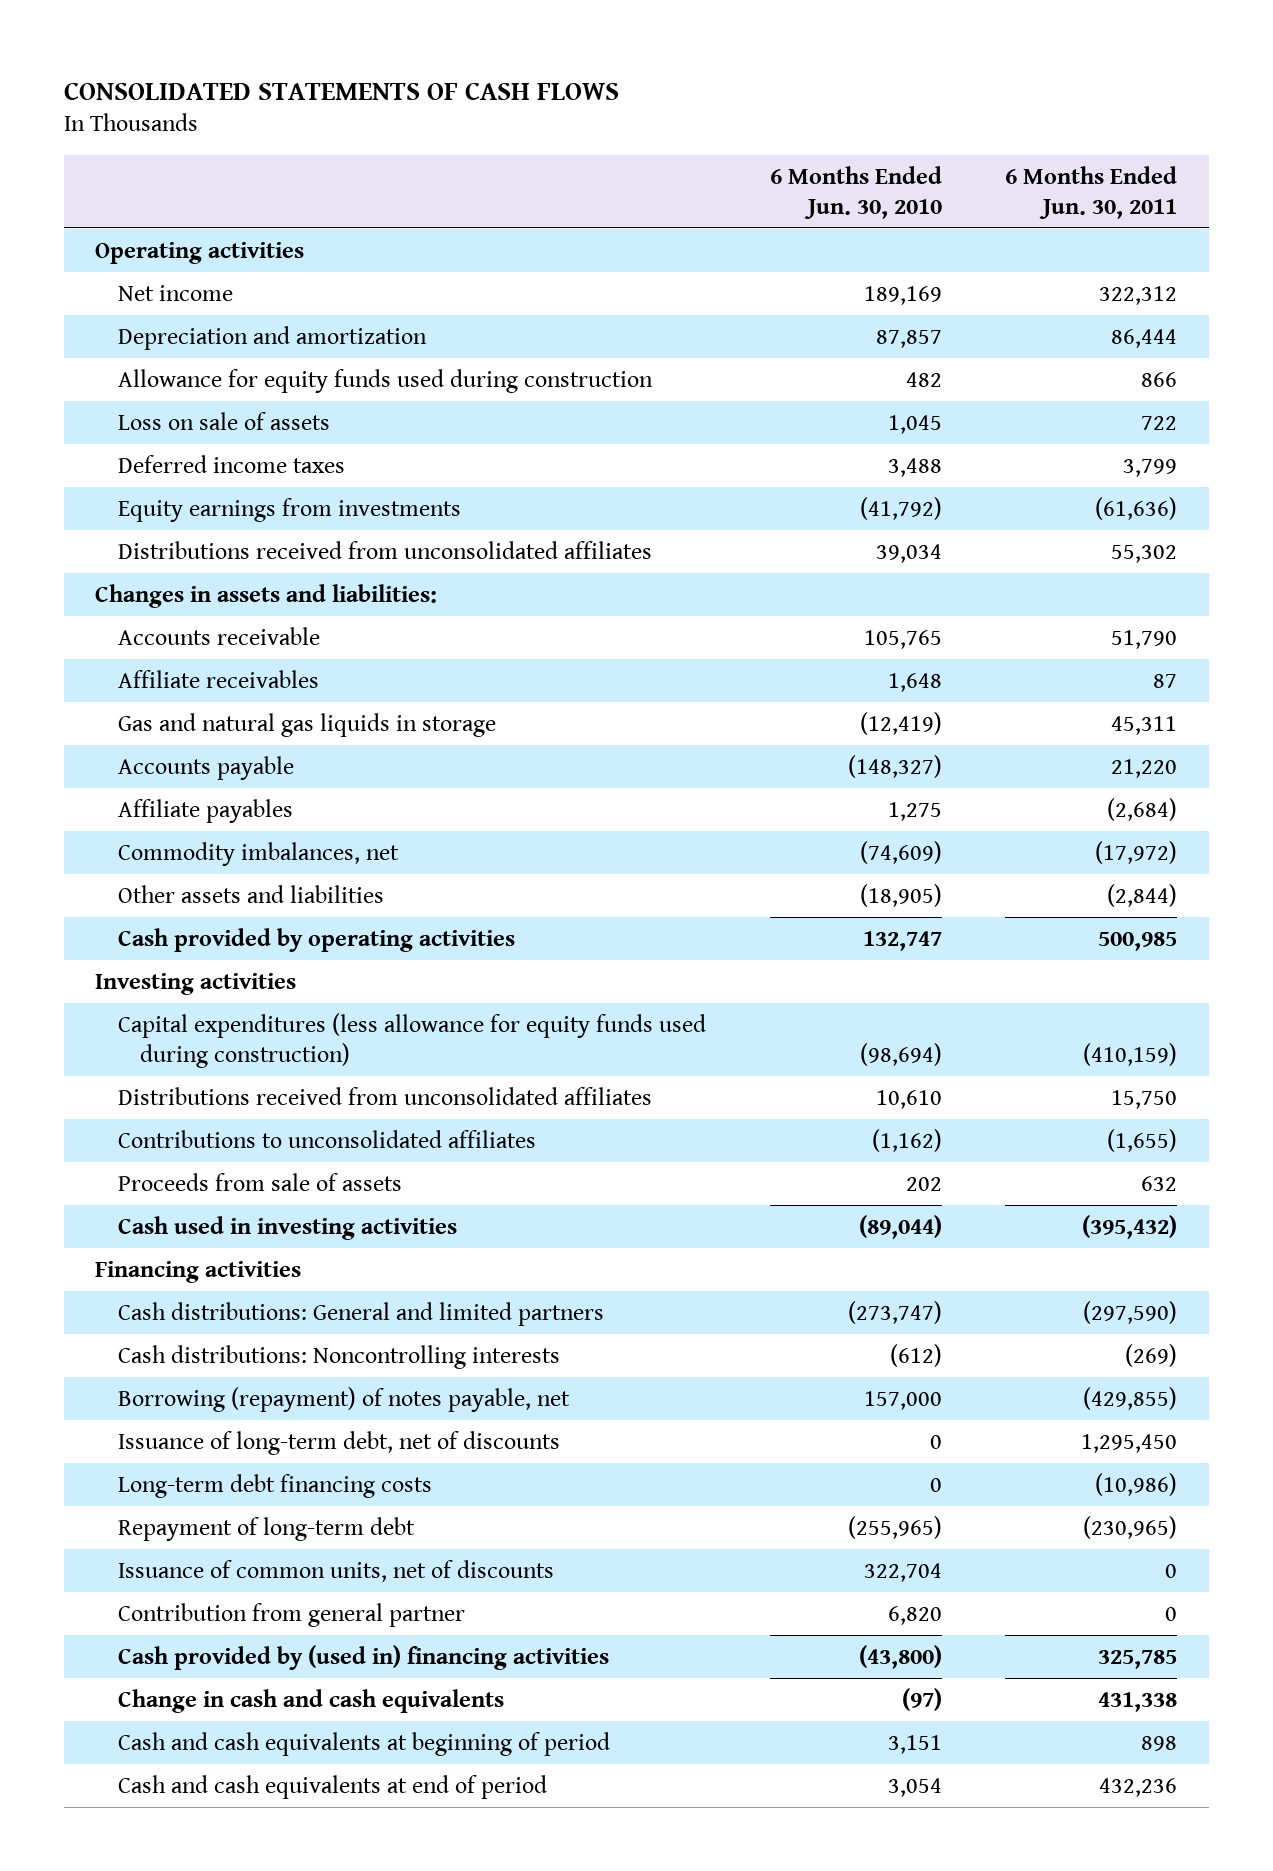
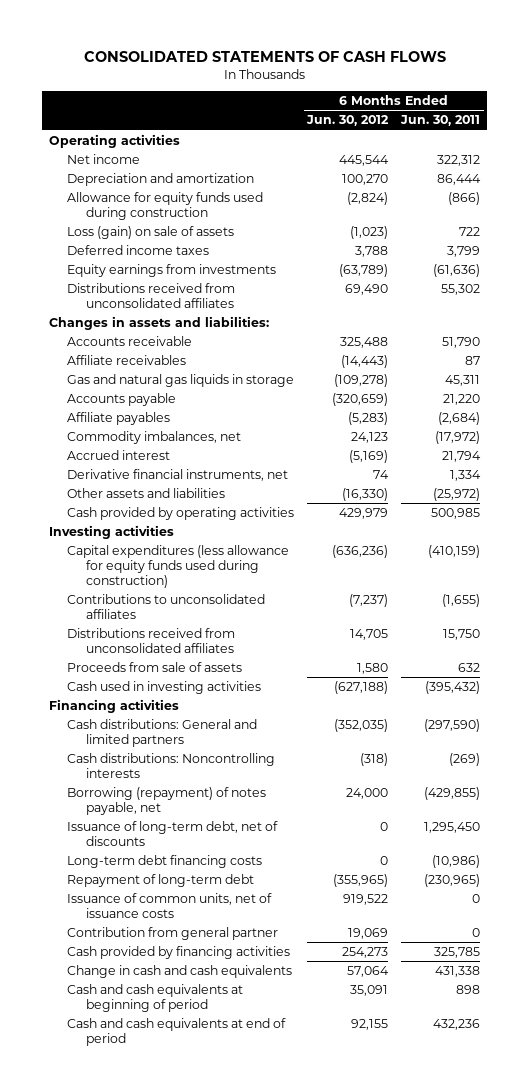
- | 6 Months Ended Jun. 30, 2010 | 6 Months Ended Jun. 30, 2011
+ | 6 Months Ended Jun. 30, 2012 | 6 Months Ended Jun. 30, 2011
- Allowance for equity funds used during construction | 482 | 866
- Loss on sale of assets | 1,045 | 722
+ Allowance for equity funds used during construction | (2,824) | (866)
+ Loss (gain) on sale of assets | (1,023) | 722
- Other assets and liabilities | (18,905) | (2,844)
+ Accrued interest | (5,169) | 21,794
+ Derivative financial instruments, net | 74 | 1,334
+ Other assets and liabilities | (16,330) | (25,972)
moved down: Distributions received from unconsolidated affiliates | 14,705 | 15,750
- Issuance of common units, net of discounts | 322,704 | 0
+ Issuance of common units, net of issuance costs | 919,522 | 0
- Cash provided by (used in) financing activities | (43,800) | 325,785
+ Cash provided by financing activities | 254,273 | 325,785

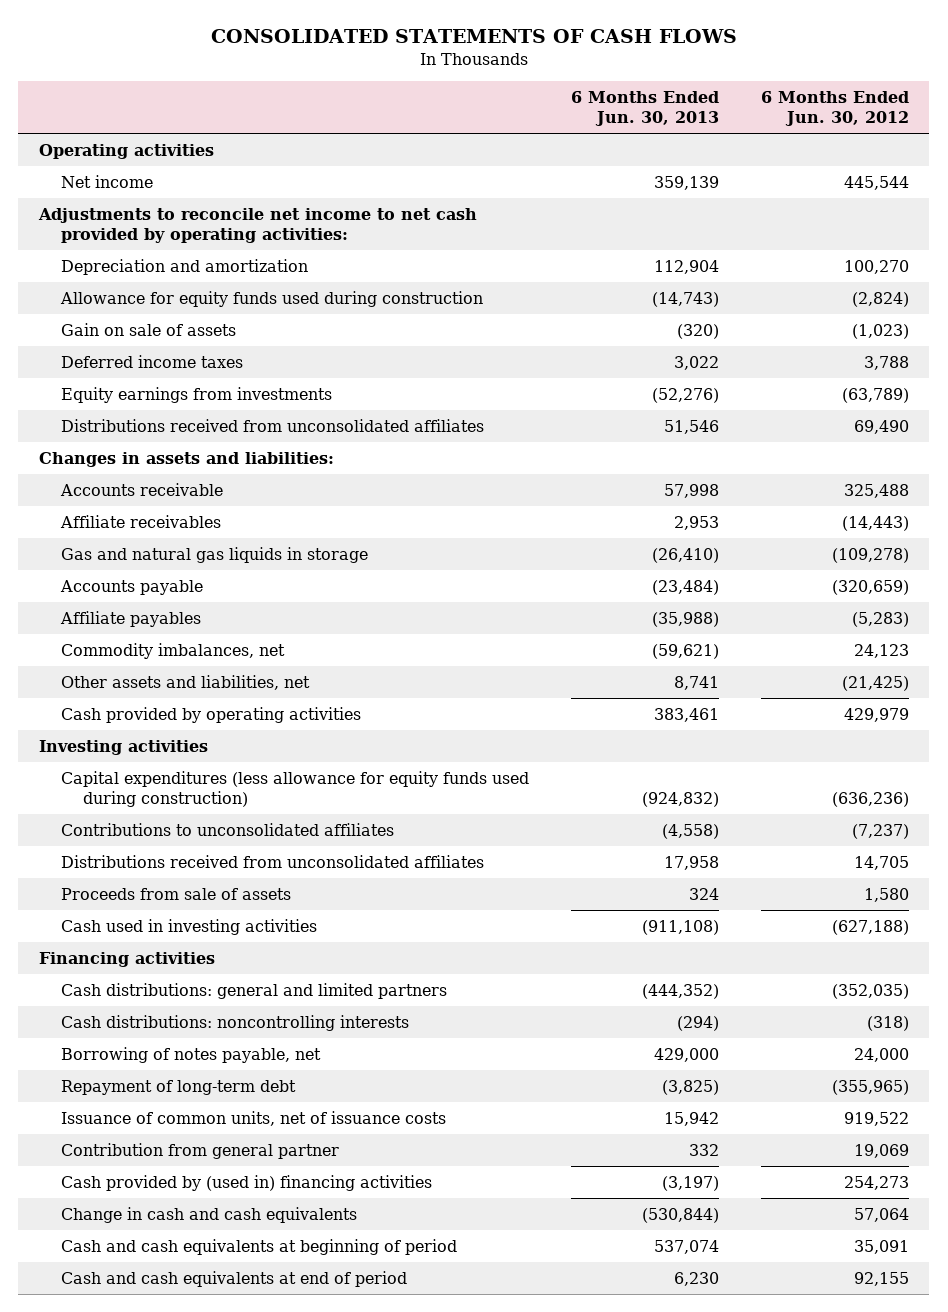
- | 6 Months Ended Jun. 30, 2012 | 6 Months Ended Jun. 30, 2011
+ | 6 Months Ended Jun. 30, 2013 | 6 Months Ended Jun. 30, 2012
+ Adjustments to reconcile net income to net cash provided by operating activities:
- Loss (gain) on sale of assets | (1,023) | 722
+ Gain on sale of assets | (320) | (1,023)
- Accrued interest | (5,169) | 21,794
- Derivative financial instruments, net | 74 | 1,334
- Other assets and liabilities | (16,330) | (25,972)
+ Other assets and liabilities, net | 8,741 | (21,425)
- Cash distributions: General and limited partners | (352,035) | (297,590)
- Cash distributions: Noncontrolling interests | (318) | (269)
- Borrowing (repayment) of notes payable, net | 24,000 | (429,855)
- Issuance of long-term debt, net of discounts | 0 | 1,295,450
- Long-term debt financing costs | 0 | (10,986)
+ Cash distributions: general and limited partners | (444,352) | (352,035)
+ Cash distributions: noncontrolling interests | (294) | (318)
+ Borrowing of notes payable, net | 429,000 | 24,000
- Cash provided by financing activities | 254,273 | 325,785
+ Cash provided by (used in) financing activities | (3,197) | 254,273

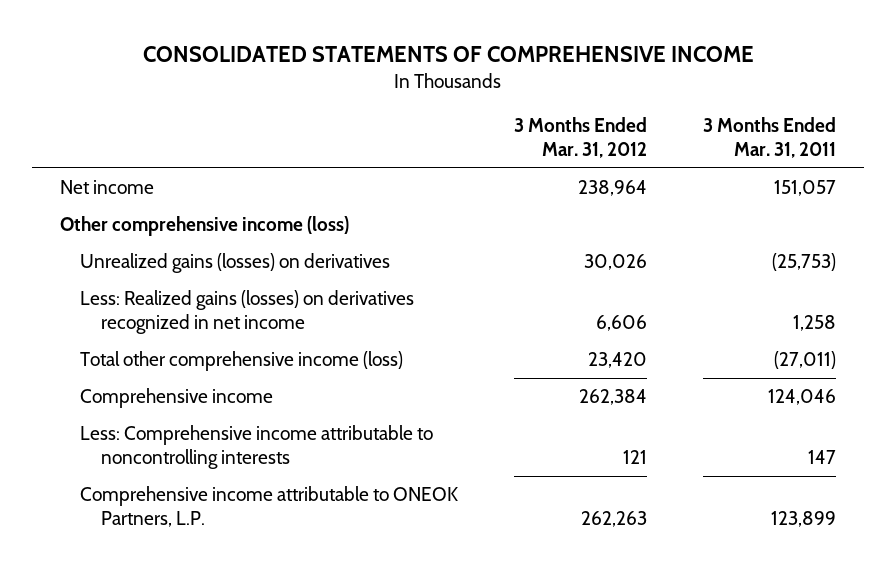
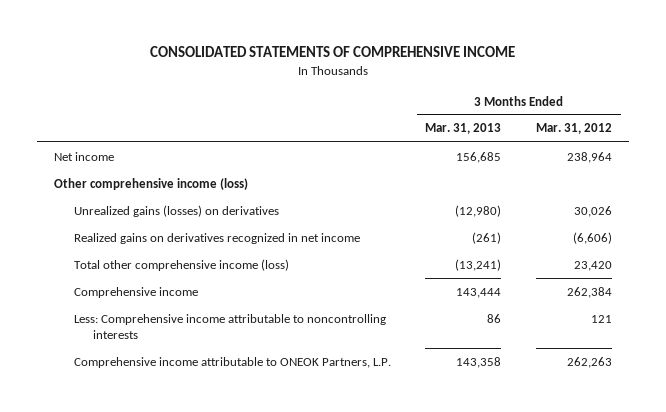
- | 3 Months Ended Mar. 31, 2012 | 3 Months Ended Mar. 31, 2011
+ | 3 Months Ended Mar. 31, 2013 | 3 Months Ended Mar. 31, 2012
- Less: Realized gains (losses) on derivatives recognized in net income | 6,606 | 1,258
+ Realized gains on derivatives recognized in net income | (261) | (6,606)

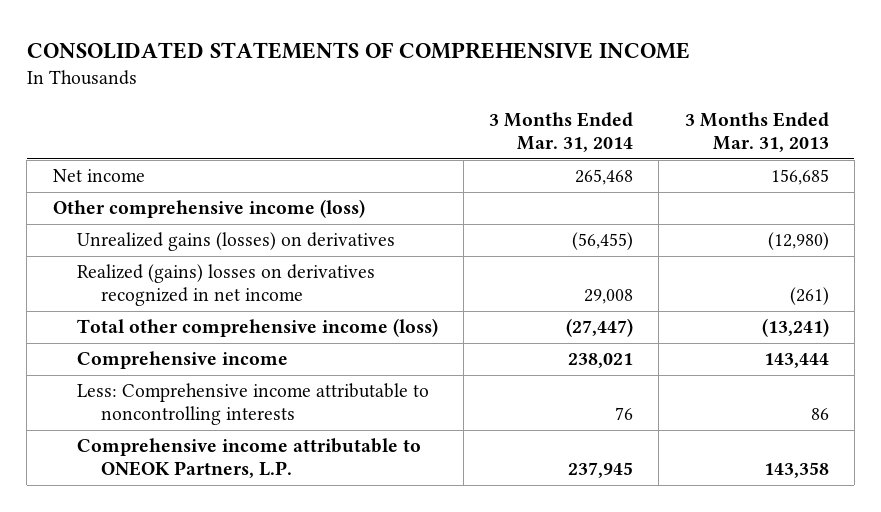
- | 3 Months Ended Mar. 31, 2013 | 3 Months Ended Mar. 31, 2012
+ | 3 Months Ended Mar. 31, 2014 | 3 Months Ended Mar. 31, 2013
- Realized gains on derivatives recognized in net income | (261) | (6,606)
+ Realized (gains) losses on derivatives recognized in net income | 29,008 | (261)

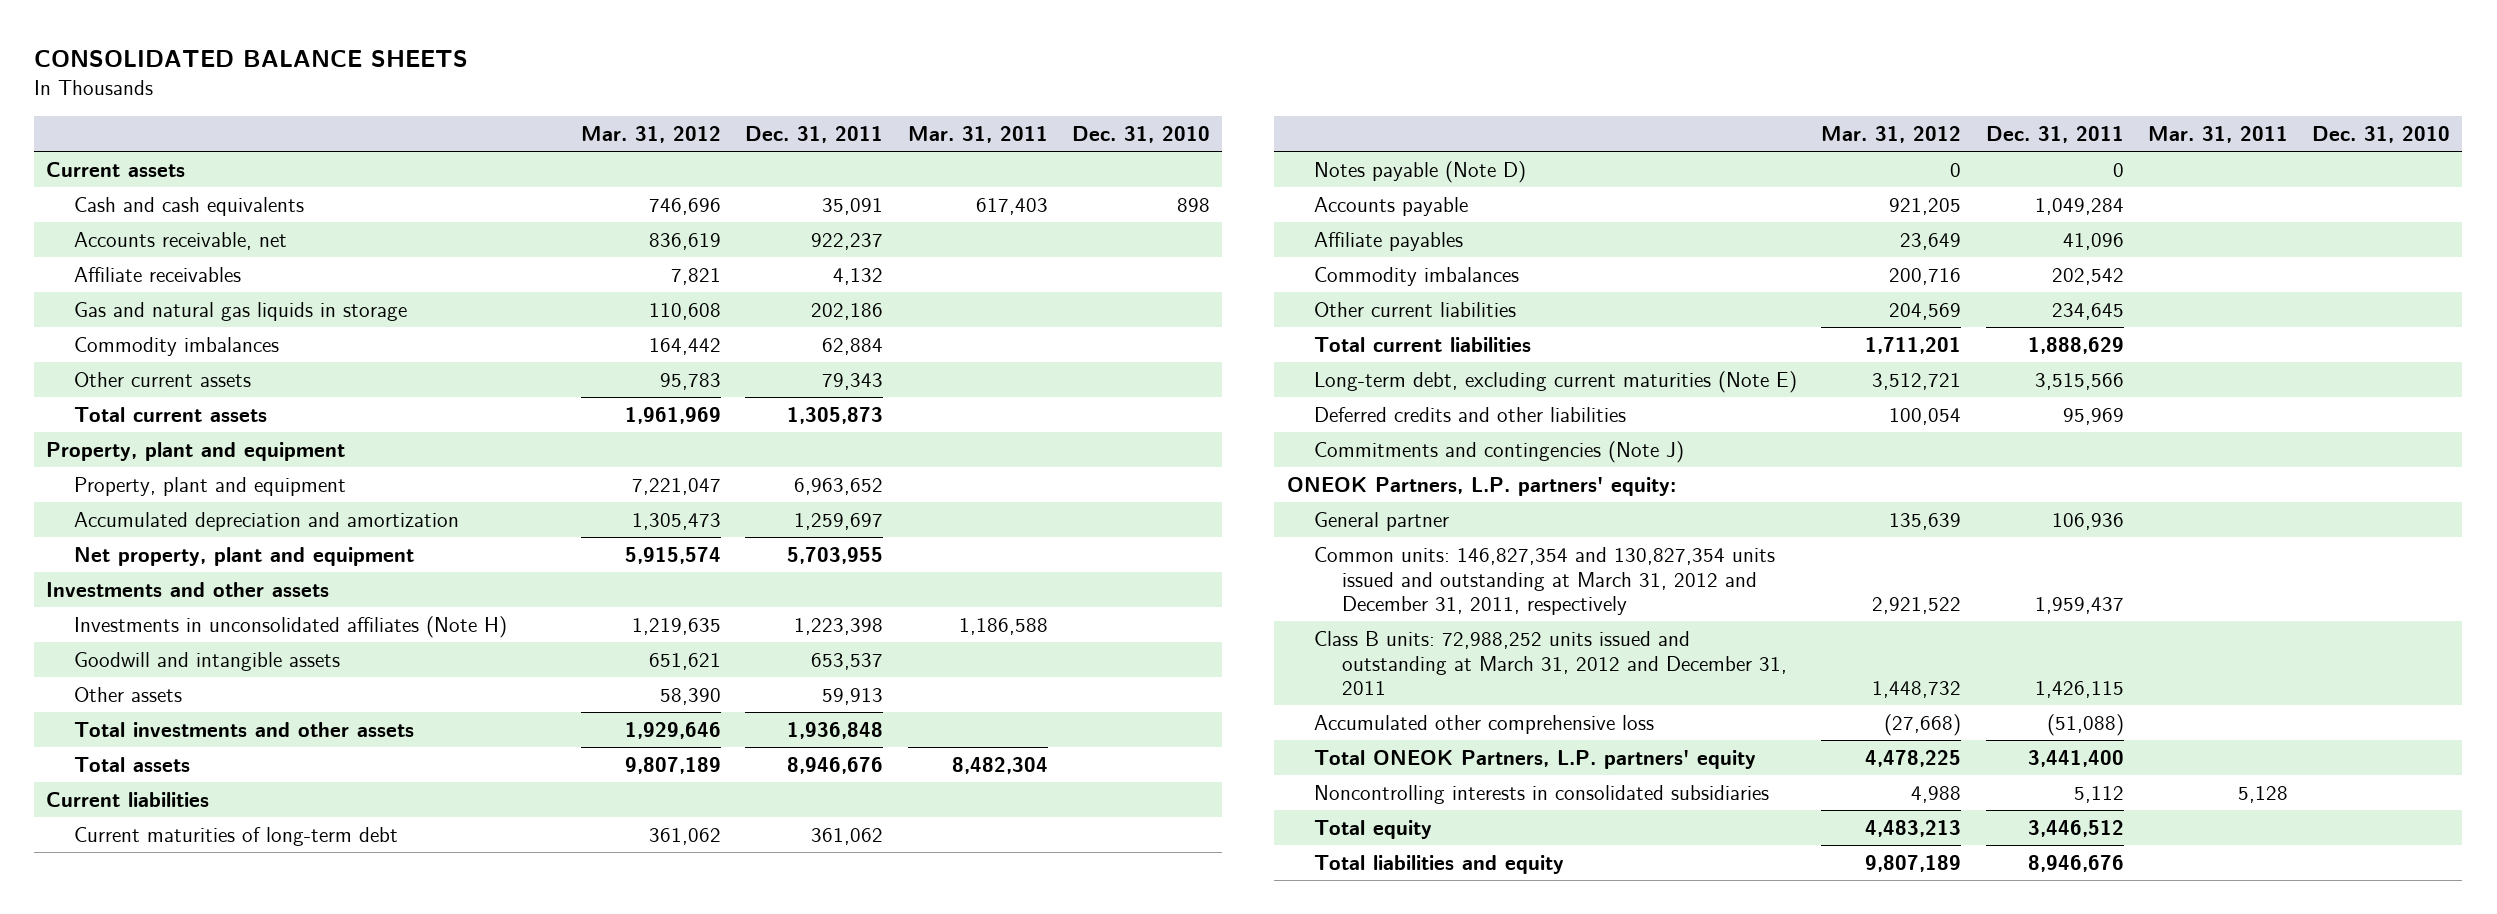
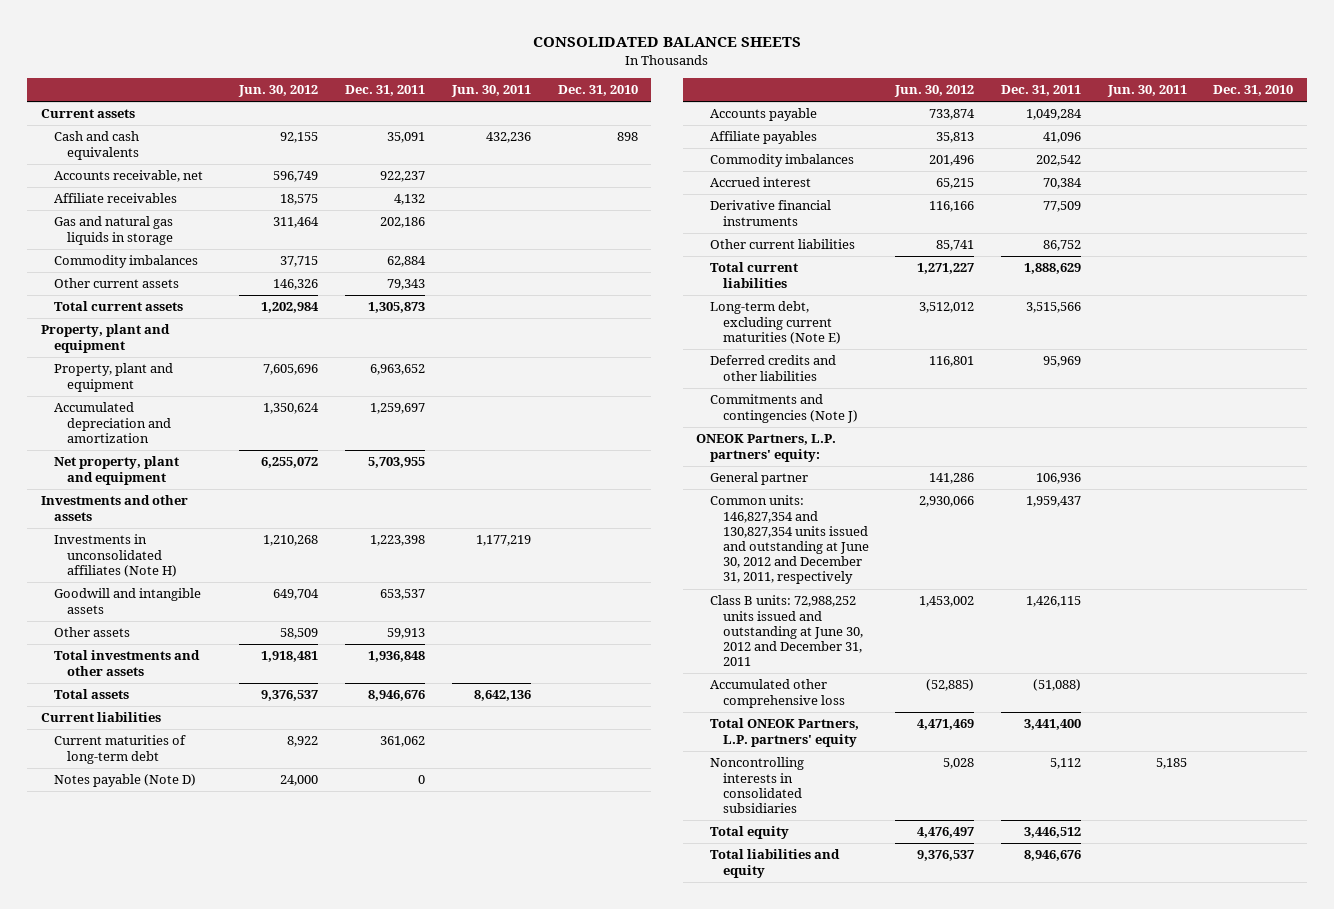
- | Mar. 31, 2012 | Dec. 31, 2011 | Mar. 31, 2011 | Dec. 31, 2010
+ | Jun. 30, 2012 | Dec. 31, 2011 | Jun. 30, 2011 | Dec. 31, 2010
- Other current liabilities | 204,569 | 234,645 | |
+ Accrued interest | 65,215 | 70,384 | |
+ Derivative financial instruments | 116,166 | 77,509 | |
+ Other current liabilities | 85,741 | 86,752 | |
- Common units: 146,827,354 and 130,827,354 units issued and outstanding at March 31, 2012 and December 31, 2011, respectively | 2,921,522 | 1,959,437 | |
- Class B units: 72,988,252 units issued and outstanding at March 31, 2012 and December 31, 2011 | 1,448,732 | 1,426,115 | |
+ Common units: 146,827,354 and 130,827,354 units issued and outstanding at June 30, 2012 and December 31, 2011, respectively | 2,930,066 | 1,959,437 | |
+ Class B units: 72,988,252 units issued and outstanding at June 30, 2012 and December 31, 2011 | 1,453,002 | 1,426,115 | |

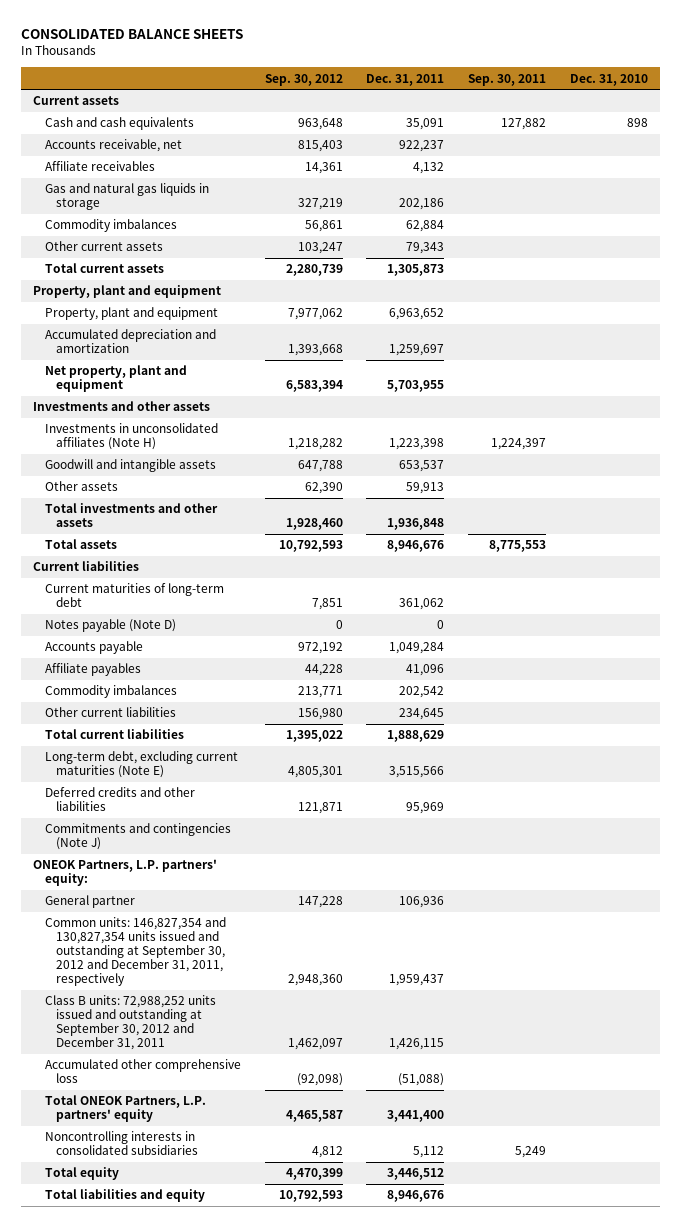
- | Jun. 30, 2012 | Dec. 31, 2011 | Jun. 30, 2011 | Dec. 31, 2010
+ | Sep. 30, 2012 | Dec. 31, 2011 | Sep. 30, 2011 | Dec. 31, 2010
- Accrued interest | 65,215 | 70,384 | |
- Derivative financial instruments | 116,166 | 77,509 | |
- Other current liabilities | 85,741 | 86,752 | |
+ Other current liabilities | 156,980 | 234,645 | |
- Common units: 146,827,354 and 130,827,354 units issued and outstanding at June 30, 2012 and December 31, 2011, respectively | 2,930,066 | 1,959,437 | |
- Class B units: 72,988,252 units issued and outstanding at June 30, 2012 and December 31, 2011 | 1,453,002 | 1,426,115 | |
+ Common units: 146,827,354 and 130,827,354 units issued and outstanding at September 30, 2012 and December 31, 2011, respectively | 2,948,360 | 1,959,437 | |
+ Class B units: 72,988,252 units issued and outstanding at September 30, 2012 and December 31, 2011 | 1,462,097 | 1,426,115 | |

